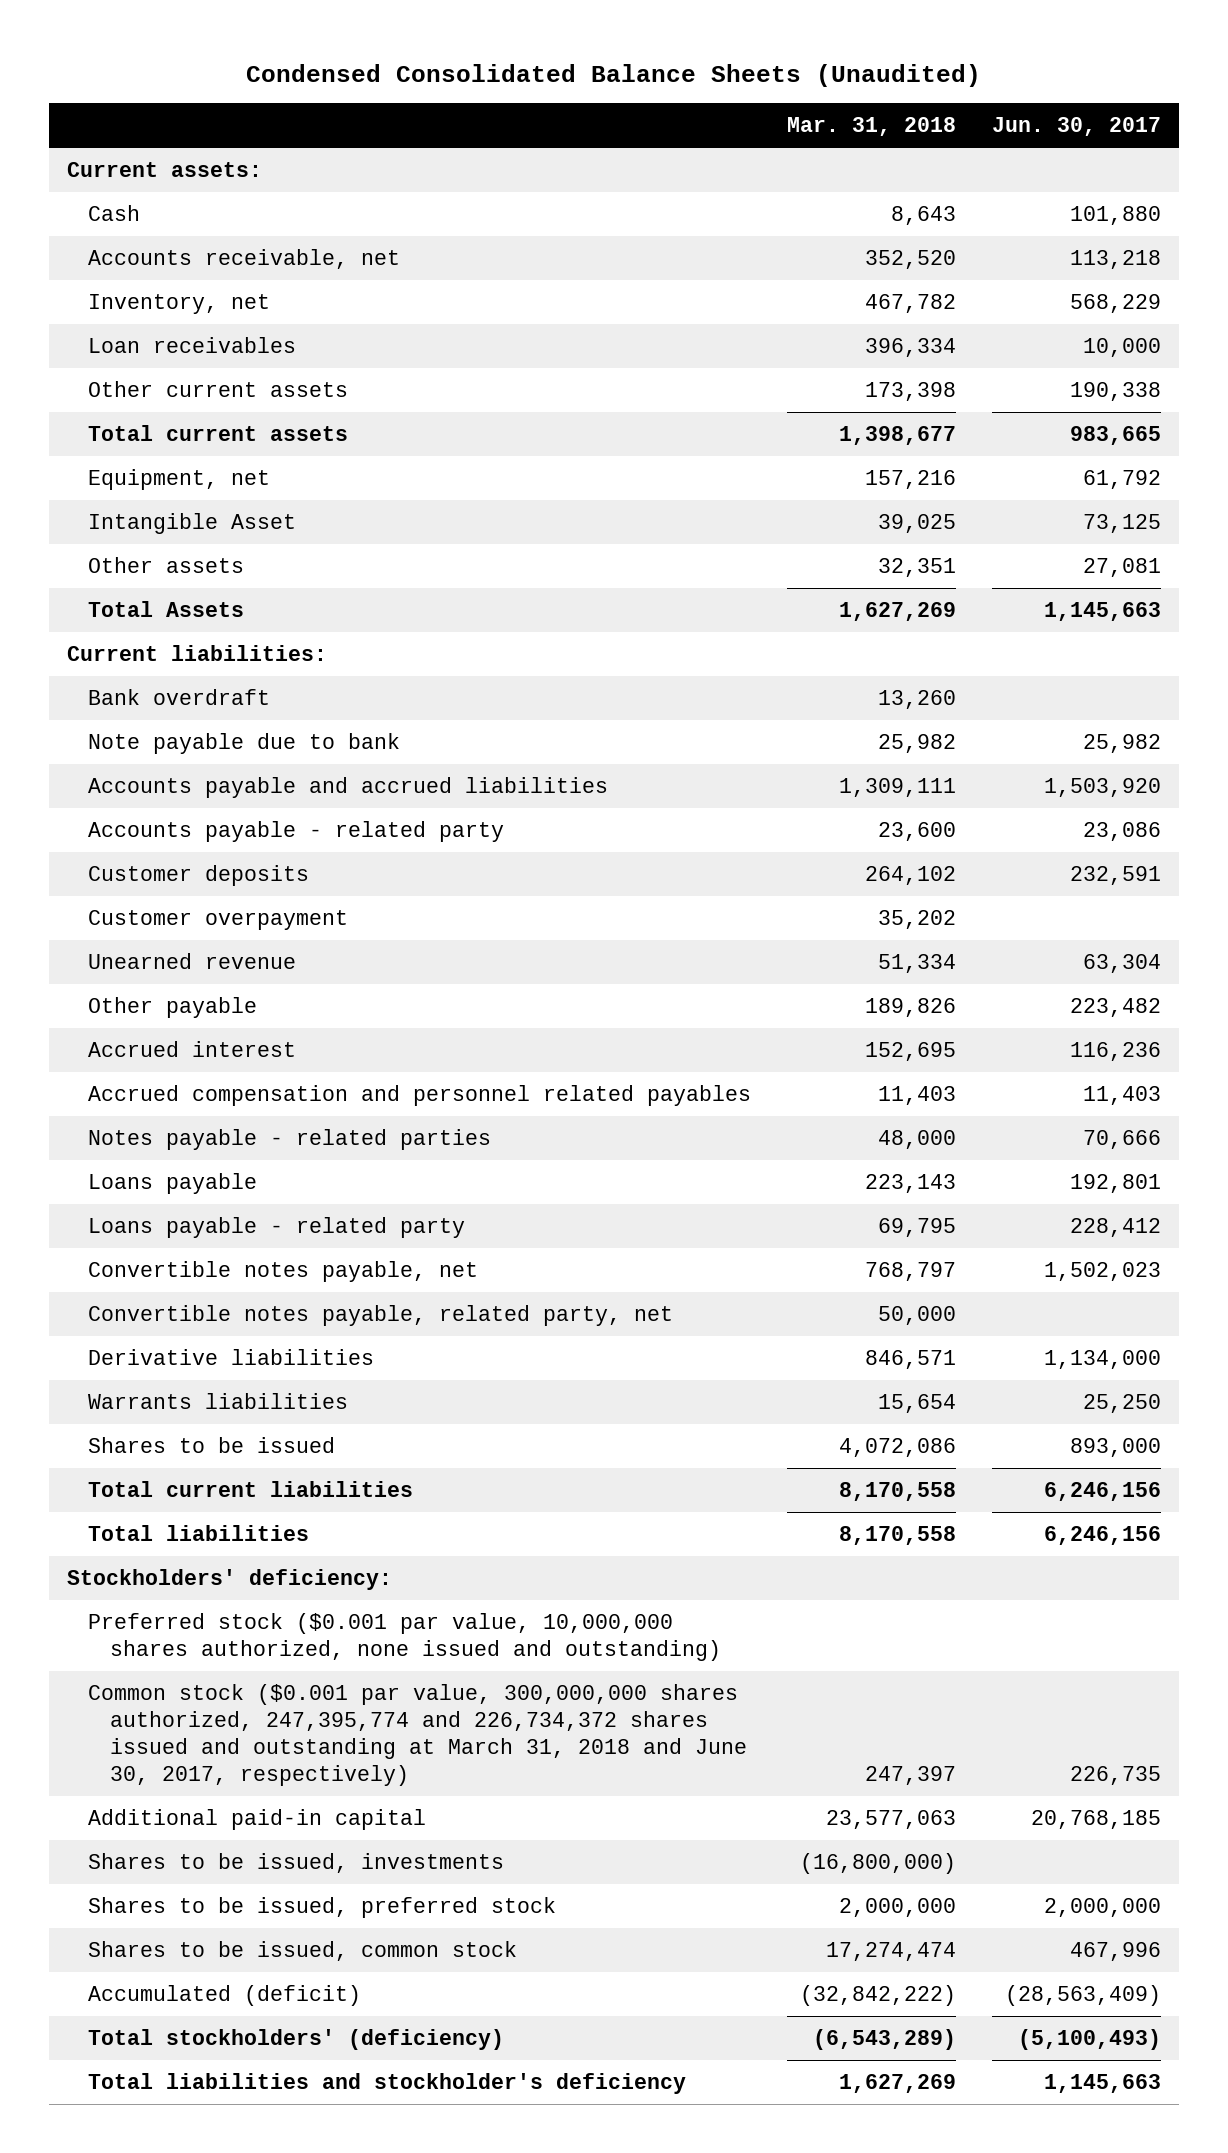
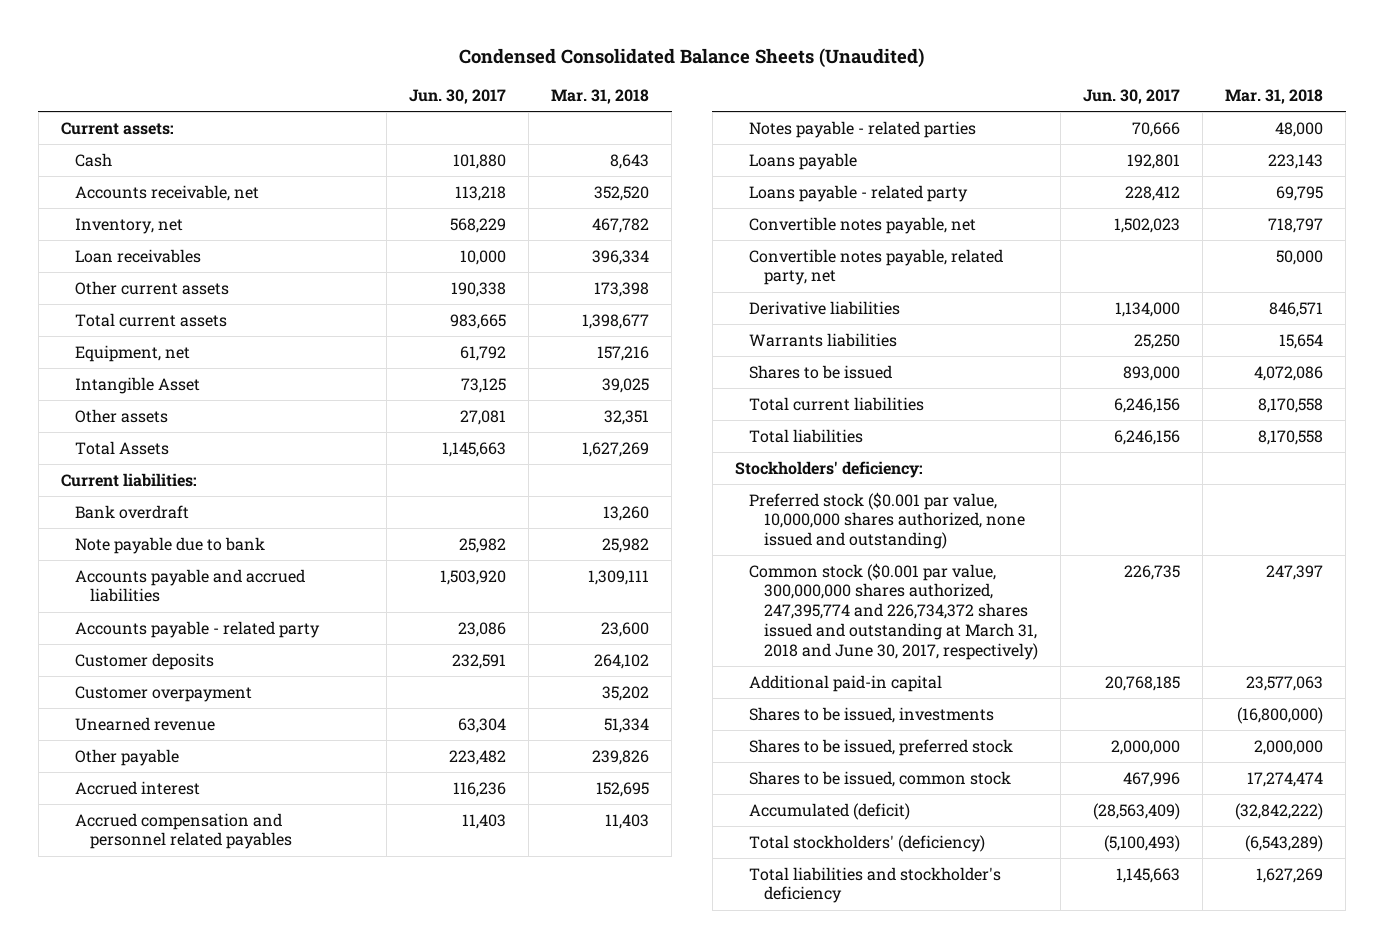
- | Mar. 31, 2018 | Jun. 30, 2017
+ | Jun. 30, 2017 | Mar. 31, 2018
- Other payable | 189,826 | 223,482
+ Other payable | 223,482 | 239,826
- Convertible notes payable, net | 768,797 | 1,502,023
+ Convertible notes payable, net | 1,502,023 | 718,797

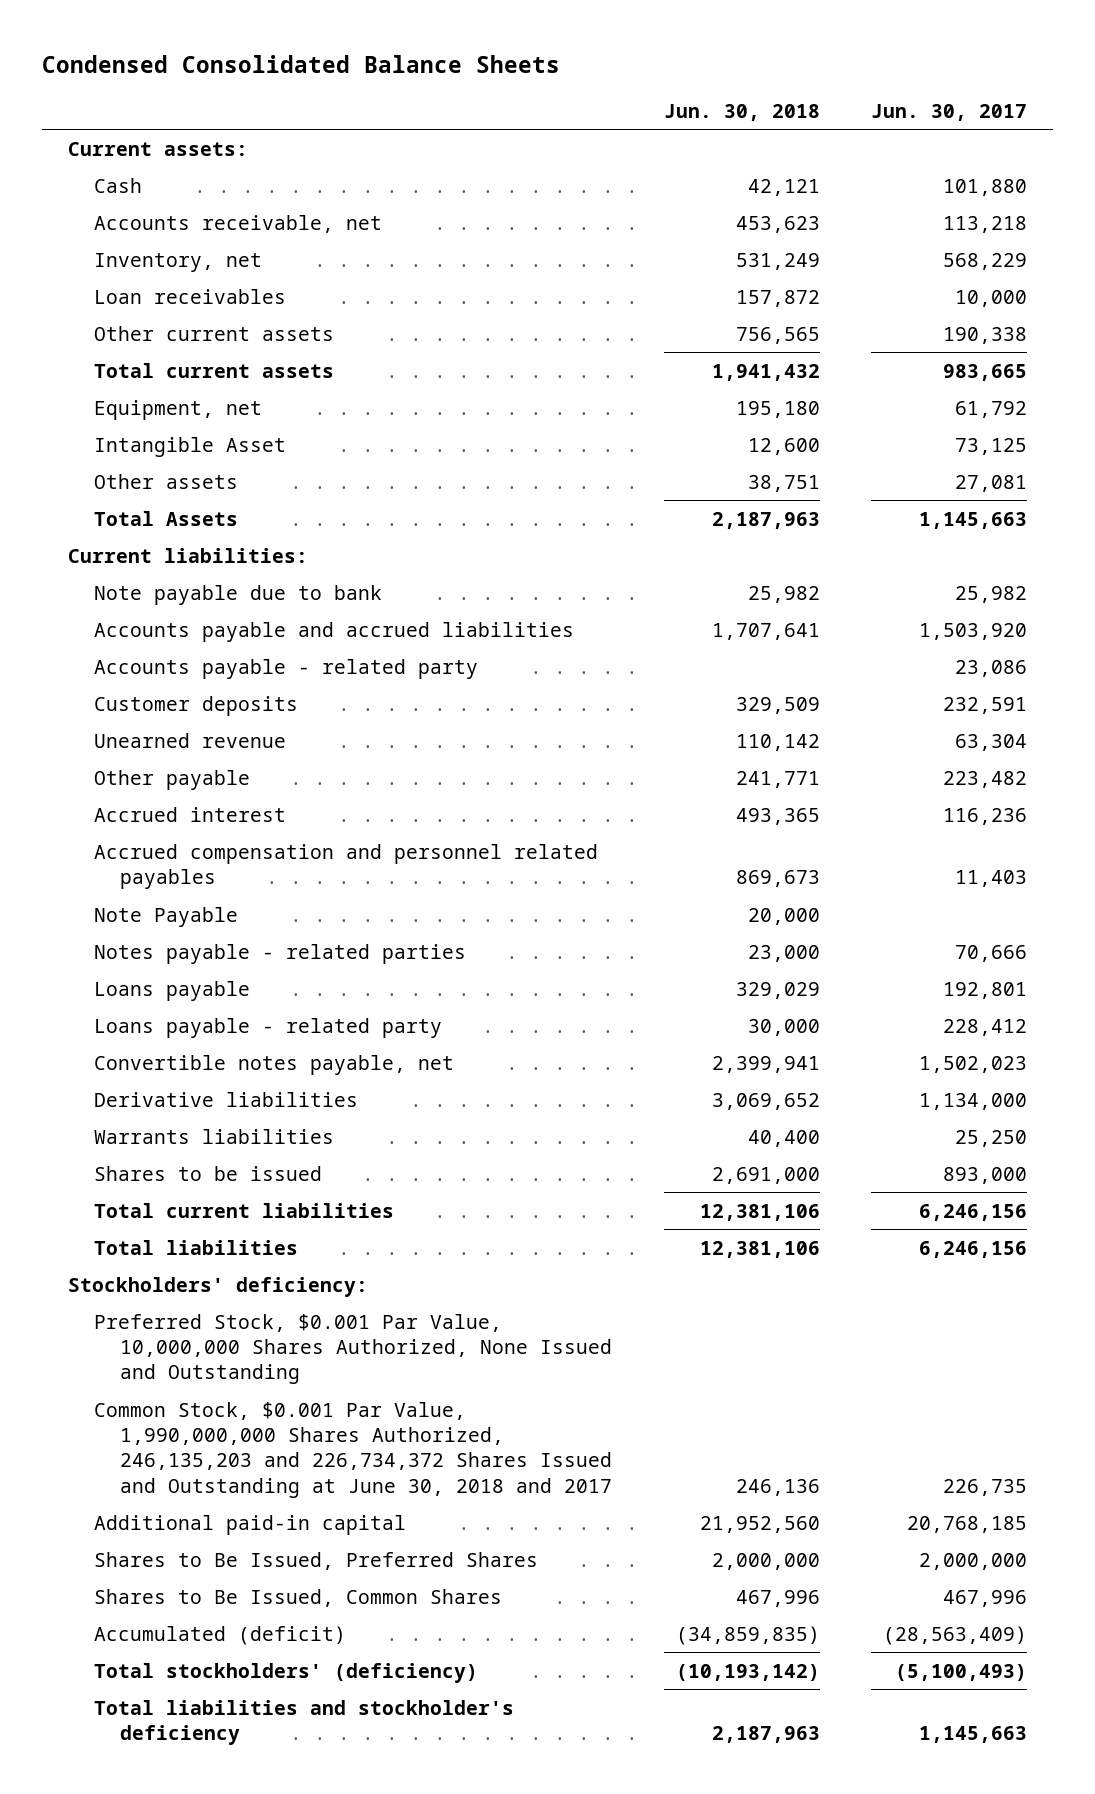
- Condensed Consolidated Balance Sheets (Unaudited)
+ Condensed Consolidated Balance Sheets
- | Jun. 30, 2017 | Mar. 31, 2018
+ | Jun. 30, 2018 | Jun. 30, 2017
- Bank overdraft | | 13,260
- Customer overpayment | | 35,202
+ Note Payable | 20,000 |
- Convertible notes payable, related party, net | | 50,000
- Preferred stock ($0.001 par value, 10,000,000 shares authorized, none issued and outstanding)
- Common stock ($0.001 par value, 300,000,000 shares authorized, 247,395,774 and 226,734,372 shares issued and outstanding at March 31, 2018 and June 30, 2017, respectively) | 226,735 | 247,397
+ Preferred Stock, $0.001 Par Value, 10,000,000 Shares Authorized, None Issued and Outstanding
+ Common Stock, $0.001 Par Value, 1,990,000,000 Shares Authorized, 246,135,203 and 226,734,372 Shares Issued and Outstanding at June 30, 2018 and 2017 | 246,136 | 226,735
- Shares to be issued, investments | | (16,800,000)
- Shares to be issued, preferred stock | 2,000,000 | 2,000,000
- Shares to be issued, common stock | 467,996 | 17,274,474
+ Shares to Be Issued, Preferred Shares | 2,000,000 | 2,000,000
+ Shares to Be Issued, Common Shares | 467,996 | 467,996

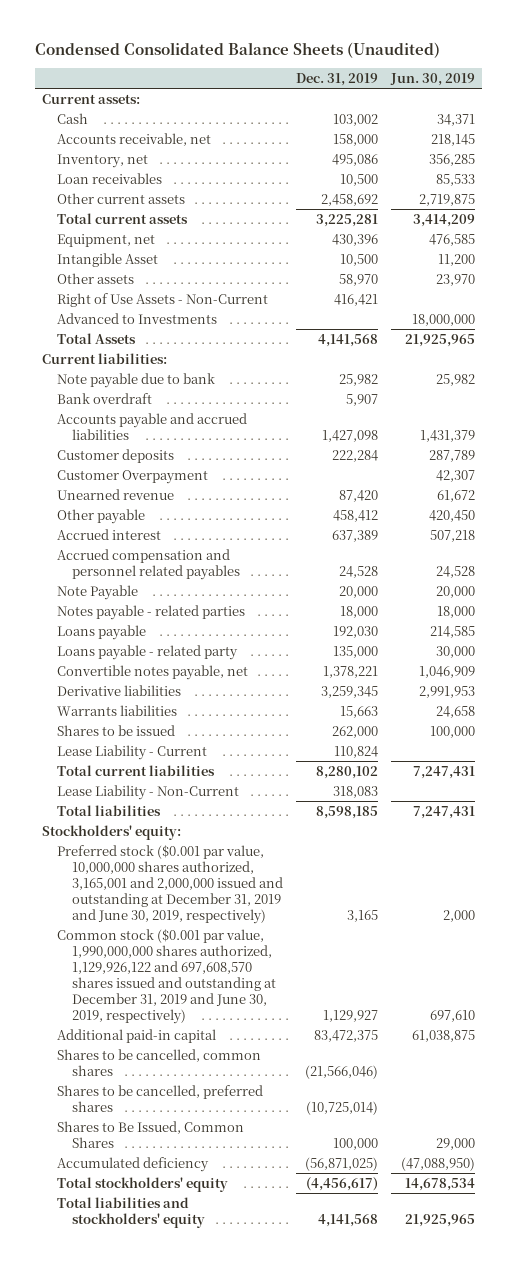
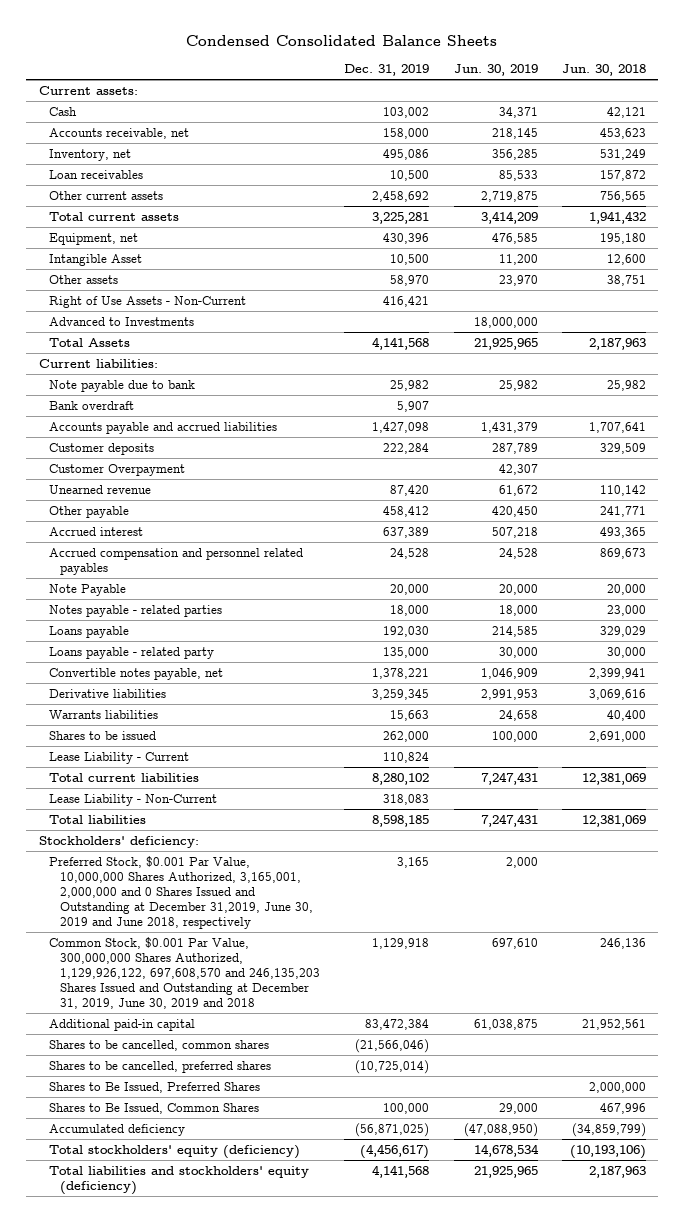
- Condensed Consolidated Balance Sheets (Unaudited)
+ Condensed Consolidated Balance Sheets
- | Dec. 31, 2019 | Jun. 30, 2019
+ | Dec. 31, 2019 | Jun. 30, 2019 | Jun. 30, 2018
- Stockholders' equity:
- Preferred stock ($0.001 par value, 10,000,000 shares authorized, 3,165,001 and 2,000,000 issued and outstanding at December 31, 2019 and June 30, 2019, respectively) | 3,165 | 2,000
- Common stock ($0.001 par value, 1,990,000,000 shares authorized, 1,129,926,122 and 697,608,570 shares issued and outstanding at December 31, 2019 and June 30, 2019, respectively) | 1,129,927 | 697,610
- Additional paid-in capital | 83,472,375 | 61,038,875
+ Stockholders' deficiency:
+ Preferred Stock, $0.001 Par Value, 10,000,000 Shares Authorized, 3,165,001, 2,000,000 and 0 Shares Issued and Outstanding at December 31,2019, June 30, 2019 and June 2018, respectively | 3,165 | 2,000 |
+ Common Stock, $0.001 Par Value, 300,000,000 Shares Authorized, 1,129,926,122, 697,608,570 and 246,135,203 Shares Issued and Outstanding at December 31, 2019, June 30, 2019 and 2018 | 1,129,918 | 697,610 | 246,136
+ Additional paid-in capital | 83,472,384 | 61,038,875 | 21,952,561
+ Shares to Be Issued, Preferred Shares | | | 2,000,000
- Total stockholders' equity | (4,456,617) | 14,678,534
- Total liabilities and stockholders' equity | 4,141,568 | 21,925,965
+ Total stockholders' equity (deficiency) | (4,456,617) | 14,678,534 | (10,193,106)
+ Total liabilities and stockholders' equity (deficiency) | 4,141,568 | 21,925,965 | 2,187,963

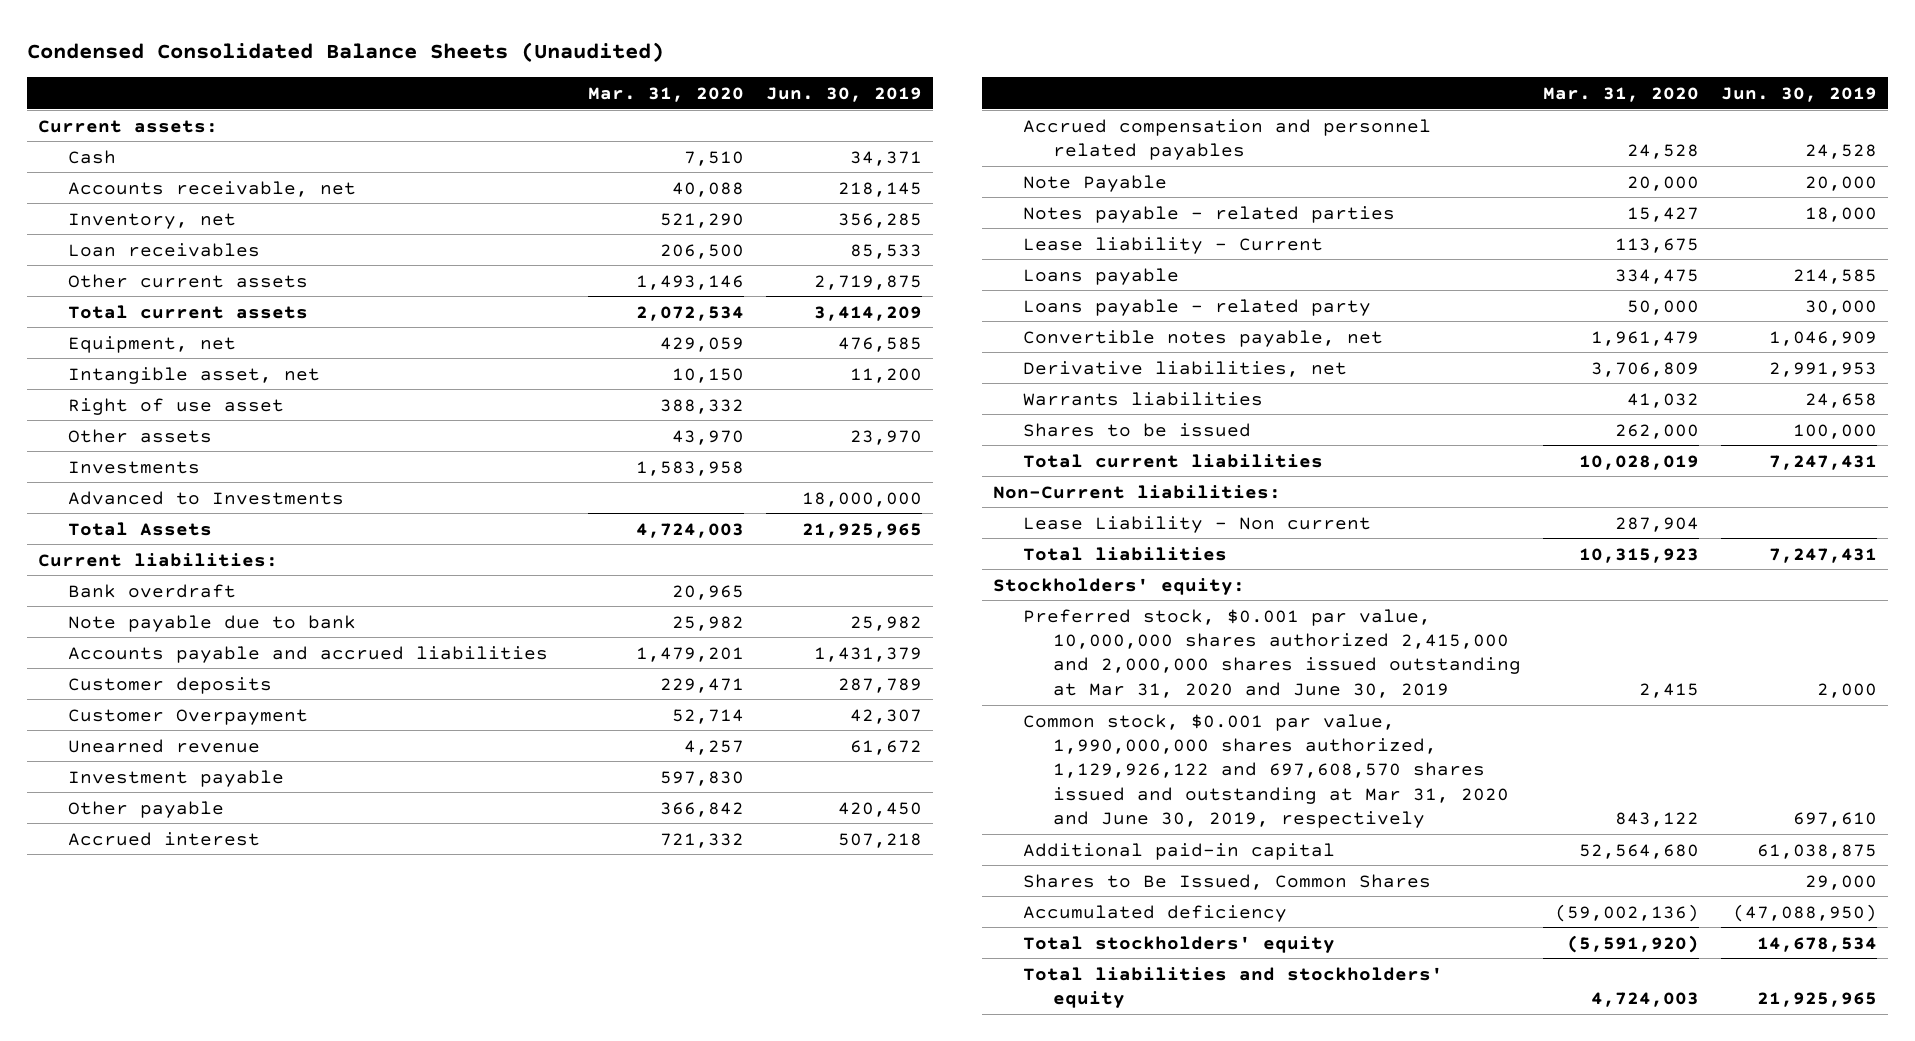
- Condensed Consolidated Balance Sheets
+ Condensed Consolidated Balance Sheets (Unaudited)
- | Dec. 31, 2019 | Jun. 30, 2019 | Jun. 30, 2018
+ | Mar. 31, 2020 | Jun. 30, 2019
- Intangible Asset | 10,500 | 11,200 | 12,600
+ Intangible asset, net | 10,150 | 11,200
+ Right of use asset | 388,332 |
- Right of Use Assets - Non-Current | 416,421 | |
+ Investments | 1,583,958 |
moved down: Note payable due to bank | 25,982 | 25,982
+ Investment payable | 597,830 |
+ Lease liability - Current | 113,675 |
- Derivative liabilities | 3,259,345 | 2,991,953 | 3,069,616
+ Derivative liabilities, net | 3,706,809 | 2,991,953
- Lease Liability - Current | 110,824 | |
- Lease Liability - Non-Current | 318,083 | |
+ Non-Current liabilities:
+ Lease Liability - Non current | 287,904 |
- Stockholders' deficiency:
- Preferred Stock, $0.001 Par Value, 10,000,000 Shares Authorized, 3,165,001, 2,000,000 and 0 Shares Issued and Outstanding at December 31,2019, June 30, 2019 and June 2018, respectively | 3,165 | 2,000 |
- Common Stock, $0.001 Par Value, 300,000,000 Shares Authorized, 1,129,926,122, 697,608,570 and 246,135,203 Shares Issued and Outstanding at December 31, 2019, June 30, 2019 and 2018 | 1,129,918 | 697,610 | 246,136
+ Stockholders' equity:
+ Preferred stock, $0.001 par value, 10,000,000 shares authorized 2,415,000 and 2,000,000 shares issued outstanding at Mar 31, 2020 and June 30, 2019 | 2,415 | 2,000
+ Common stock, $0.001 par value, 1,990,000,000 shares authorized, 1,129,926,122 and 697,608,570 shares issued and outstanding at Mar 31, 2020 and June 30, 2019, respectively | 843,122 | 697,610
- Shares to be cancelled, common shares | (21,566,046) | |
- Shares to be cancelled, preferred shares | (10,725,014) | |
- Shares to Be Issued, Preferred Shares | | | 2,000,000
- Total stockholders' equity (deficiency) | (4,456,617) | 14,678,534 | (10,193,106)
- Total liabilities and stockholders' equity (deficiency) | 4,141,568 | 21,925,965 | 2,187,963
+ Total stockholders' equity | (5,591,920) | 14,678,534
+ Total liabilities and stockholders' equity | 4,724,003 | 21,925,965

